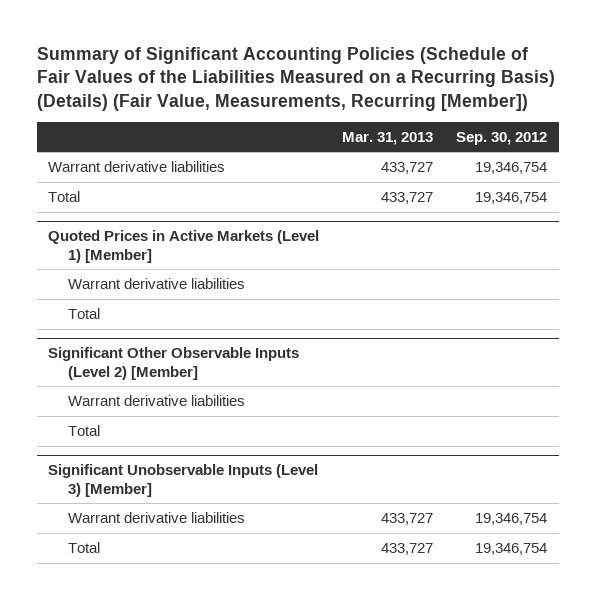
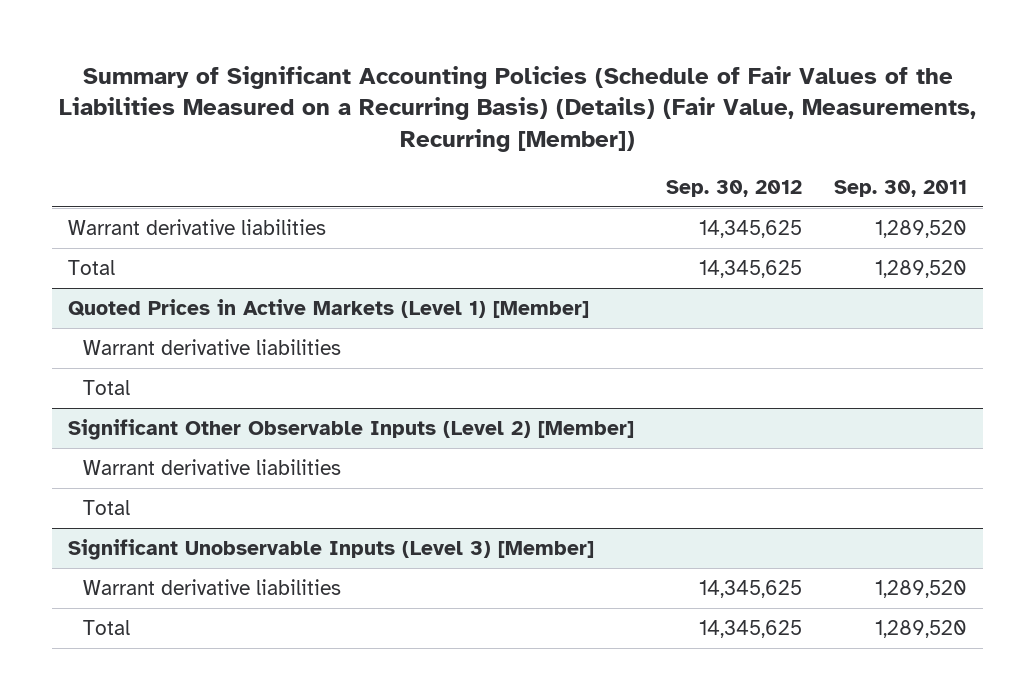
- | Mar. 31, 2013 | Sep. 30, 2012
+ | Sep. 30, 2012 | Sep. 30, 2011
- Warrant derivative liabilities | 433,727 | 19,346,754
- Total | 433,727 | 19,346,754
+ Warrant derivative liabilities | 14,345,625 | 1,289,520
+ Total | 14,345,625 | 1,289,520
@ Significant Unobservable Inputs (Level 3) [Member]
- Warrant derivative liabilities | 433,727 | 19,346,754
- Total | 433,727 | 19,346,754
+ Warrant derivative liabilities | 14,345,625 | 1,289,520
+ Total | 14,345,625 | 1,289,520

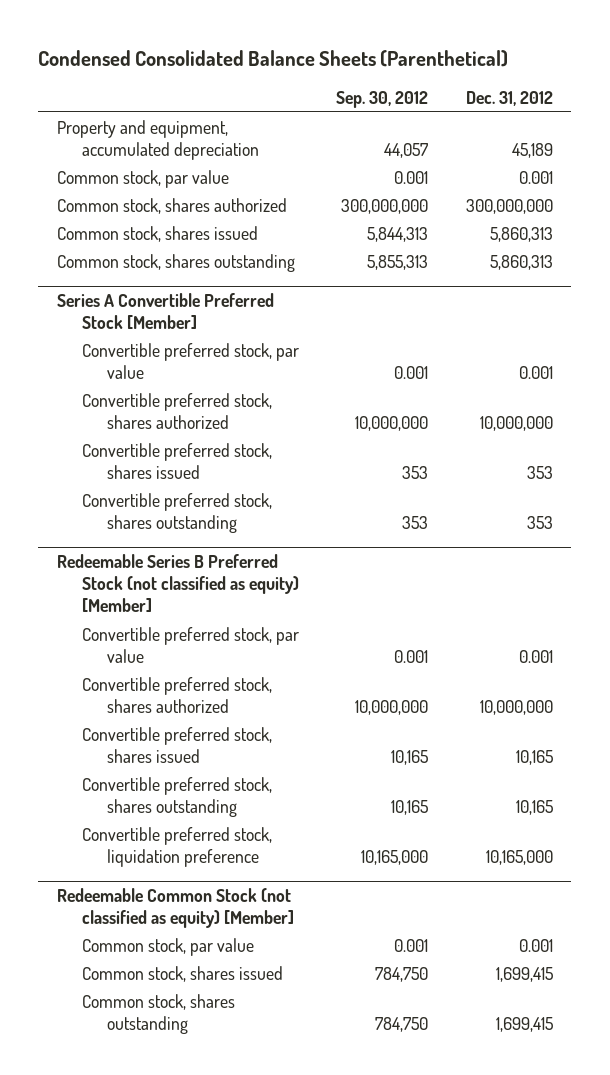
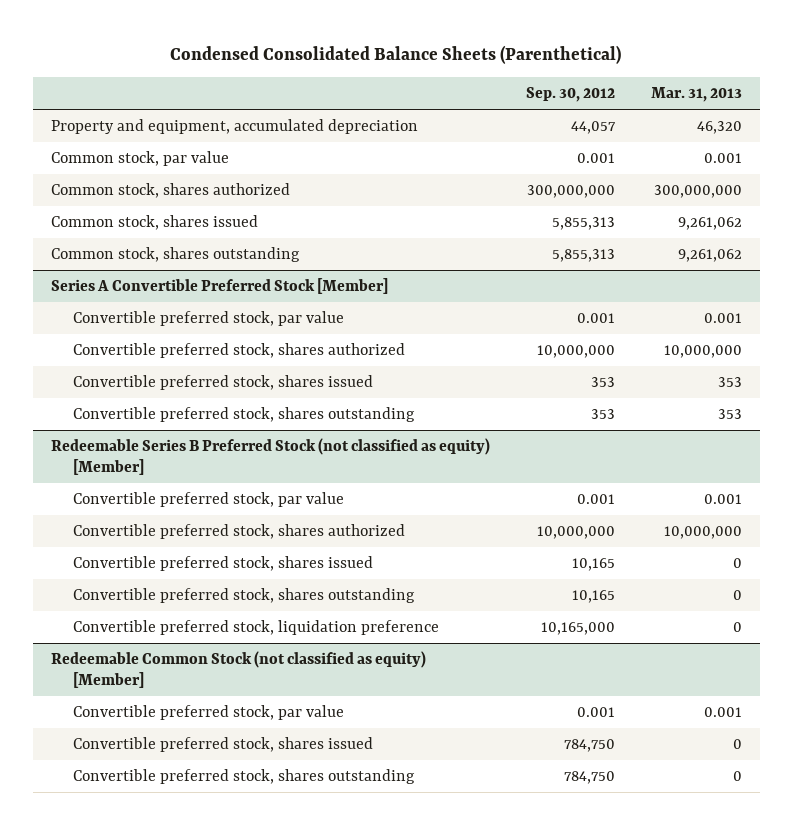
- | Sep. 30, 2012 | Dec. 31, 2012
+ | Sep. 30, 2012 | Mar. 31, 2013
- Common stock, shares issued | 5,844,313 | 5,860,313
+ Common stock, shares issued | 5,855,313 | 9,261,062
@ Redeemable Common Stock (not classified as equity) [Member]
- Common stock, par value | 0.001 | 0.001
- Common stock, shares issued | 784,750 | 1,699,415
- Common stock, shares outstanding | 784,750 | 1,699,415
+ Convertible preferred stock, par value | 0.001 | 0.001
+ Convertible preferred stock, shares issued | 784,750 | 0
+ Convertible preferred stock, shares outstanding | 784,750 | 0

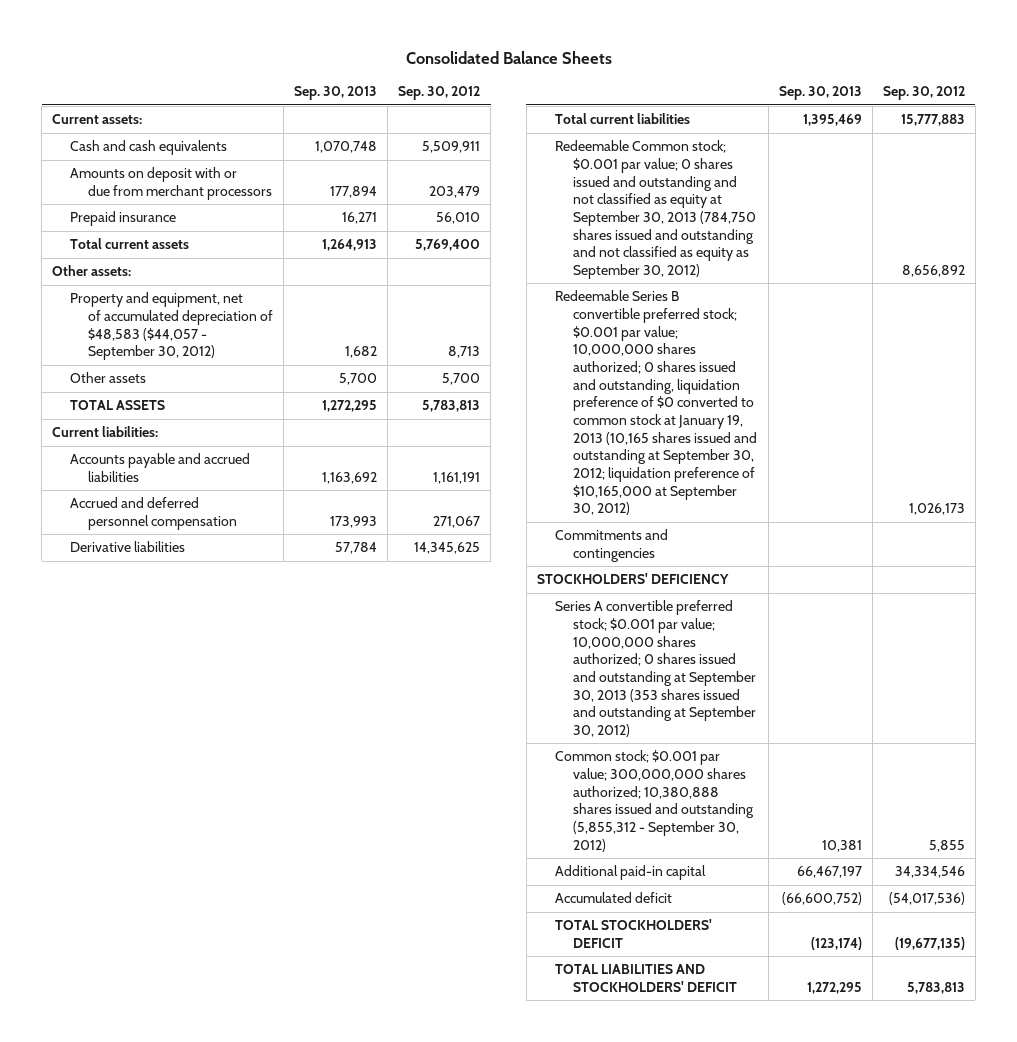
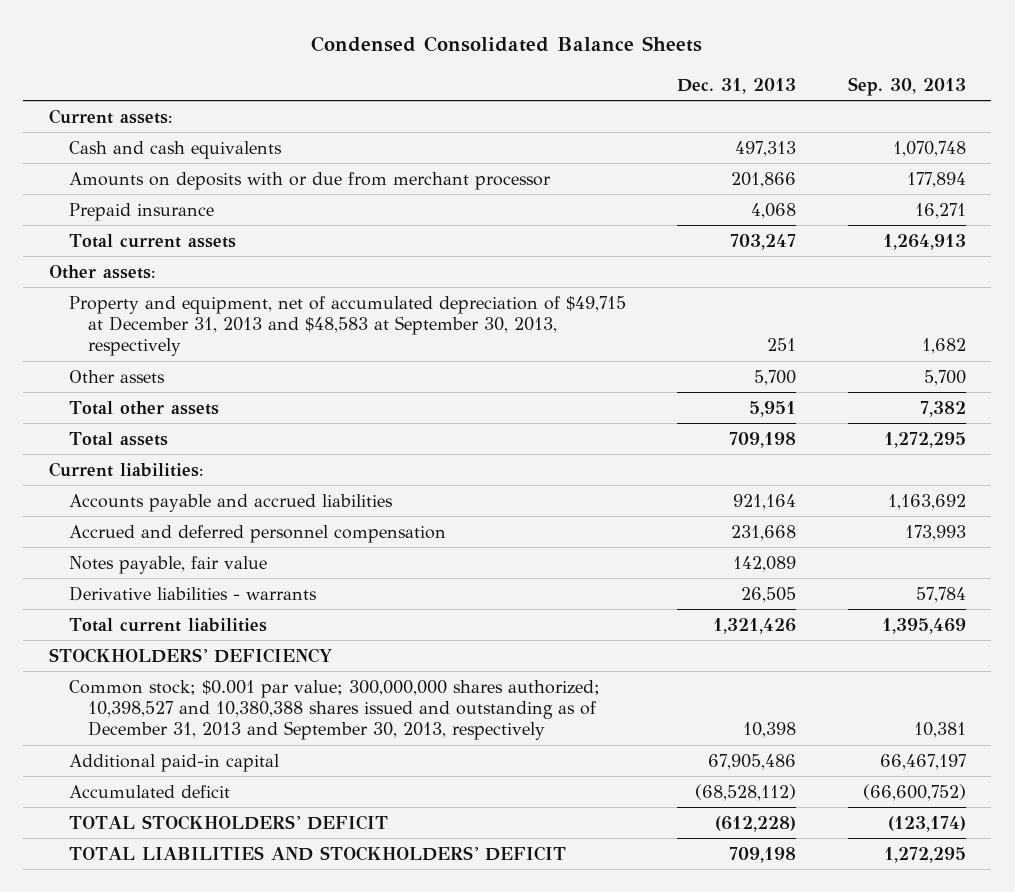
- Consolidated Balance Sheets
+ Condensed Consolidated Balance Sheets
- | Sep. 30, 2013 | Sep. 30, 2012
+ | Dec. 31, 2013 | Sep. 30, 2013
- Amounts on deposit with or due from merchant processors | 177,894 | 203,479
+ Amounts on deposits with or due from merchant processor | 201,866 | 177,894
- Property and equipment, net of accumulated depreciation of $48,583 ($44,057 - September 30, 2012) | 1,682 | 8,713
+ Property and equipment, net of accumulated depreciation of $49,715 at December 31, 2013 and $48,583 at September 30, 2013, respectively | 251 | 1,682
- TOTAL ASSETS | 1,272,295 | 5,783,813
+ Total other assets | 5,951 | 7,382
+ Total assets | 709,198 | 1,272,295
- Derivative liabilities | 57,784 | 14,345,625
+ Notes payable, fair value | 142,089 |
+ Derivative liabilities - warrants | 26,505 | 57,784
- Redeemable Common stock; $0.001 par value; 0 shares issued and outstanding and not classified as equity at September 30, 2013 (784,750 shares issued and outstanding and not classified as equity as September 30, 2012) | | 8,656,892
- Redeemable Series B convertible preferred stock; $0.001 par value; 10,000,000 shares authorized; 0 shares issued and outstanding, liquidation preference of $0 converted to common stock at January 19, 2013 (10,165 shares issued and outstanding at September 30, 2012; liquidation preference of $10,165,000 at September 30, 2012) | | 1,026,173
- Commitments and contingencies
- Series A convertible preferred stock; $0.001 par value; 10,000,000 shares authorized; 0 shares issued and outstanding at September 30, 2013 (353 shares issued and outstanding at September 30, 2012)
- Common stock; $0.001 par value; 300,000,000 shares authorized; 10,380,888 shares issued and outstanding (5,855,312 - September 30, 2012) | 10,381 | 5,855
+ Common stock; $0.001 par value; 300,000,000 shares authorized; 10,398,527 and 10,380,388 shares issued and outstanding as of December 31, 2013 and September 30, 2013, respectively | 10,398 | 10,381

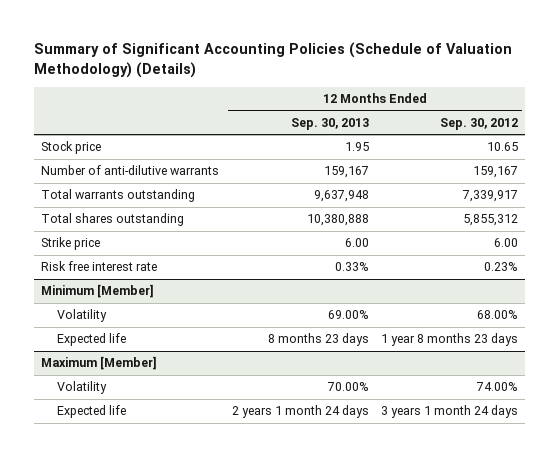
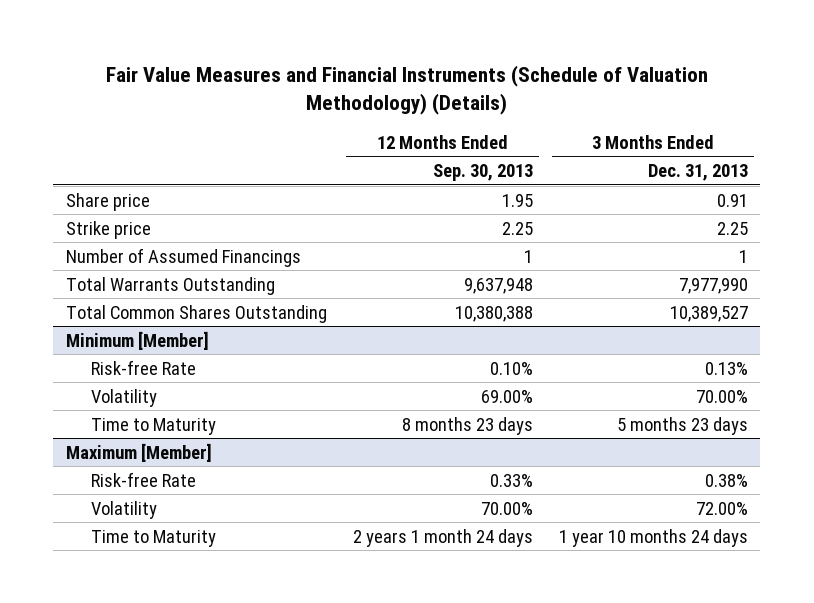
- Summary of Significant Accounting Policies (Schedule of Valuation Methodology) (Details)
+ Fair Value Measures and Financial Instruments (Schedule of Valuation Methodology) (Details)
- | 12 Months Ended Sep. 30, 2013 | 12 Months Ended Sep. 30, 2012
+ | 12 Months Ended Sep. 30, 2013 | 3 Months Ended Dec. 31, 2013
- Stock price | 1.95 | 10.65
- Number of anti-dilutive warrants | 159,167 | 159,167
- Total warrants outstanding | 9,637,948 | 7,339,917
- Total shares outstanding | 10,380,888 | 5,855,312
- Strike price | 6.00 | 6.00
- Risk free interest rate | 0.33% | 0.23%
+ Share price | 1.95 | 0.91
+ Strike price | 2.25 | 2.25
+ Number of Assumed Financings | 1 | 1
+ Total Warrants Outstanding | 9,637,948 | 7,977,990
+ Total Common Shares Outstanding | 10,380,388 | 10,389,527
@ Minimum [Member]
+ Risk-free Rate | 0.10% | 0.13%
- Expected life | 8 months 23 days | 1 year 8 months 23 days
+ Time to Maturity | 8 months 23 days | 5 months 23 days
@ Maximum [Member]
+ Risk-free Rate | 0.33% | 0.38%
- Expected life | 2 years 1 month 24 days | 3 years 1 month 24 days
+ Time to Maturity | 2 years 1 month 24 days | 1 year 10 months 24 days

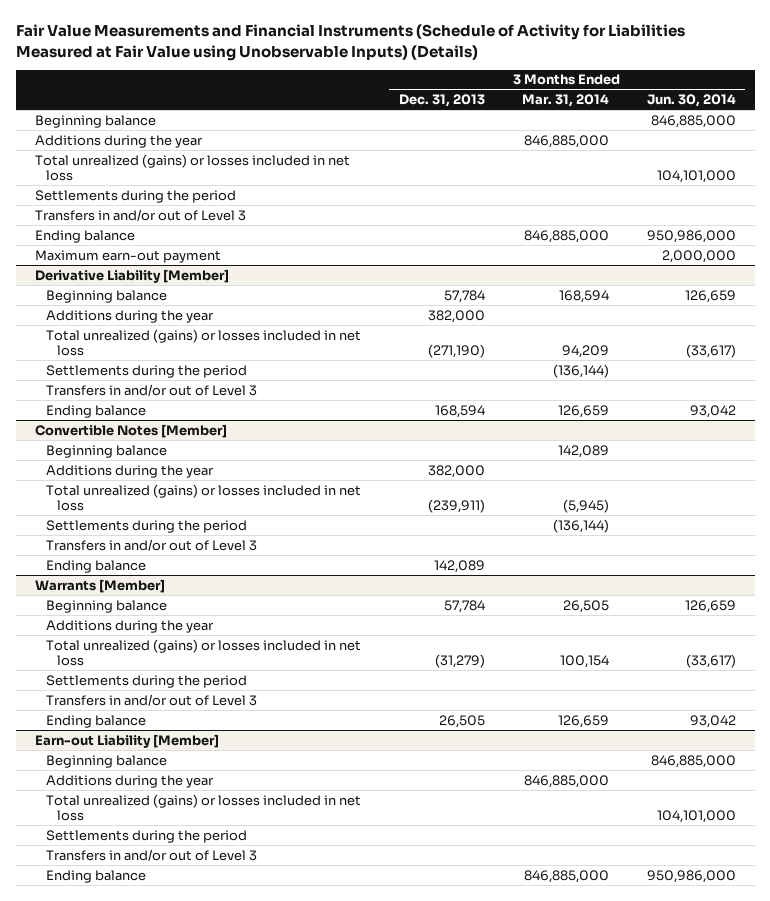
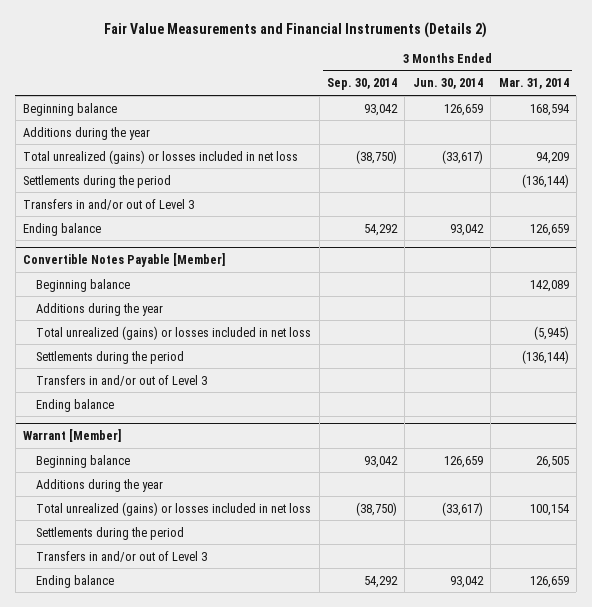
- Fair Value Measurements and Financial Instruments (Schedule of Activity for Liabilities Measured at Fair Value using Unobservable Inputs) (Details)
+ Fair Value Measurements and Financial Instruments (Details 2)
- | 3 Months Ended Dec. 31, 2013 | 3 Months Ended Mar. 31, 2014 | 3 Months Ended Jun. 30, 2014
+ | 3 Months Ended Sep. 30, 2014 | 3 Months Ended Jun. 30, 2014 | 3 Months Ended Mar. 31, 2014
- Beginning balance | | | 846,885,000
- Additions during the year | | 846,885,000 |
- Total unrealized (gains) or losses included in net loss | | | 104,101,000
- Settlements during the period
- Transfers in and/or out of Level 3
- Ending balance | | 846,885,000 | 950,986,000
- Maximum earn-out payment | | | 2,000,000
- Derivative Liability [Member]
- Convertible Notes [Member]
+ Convertible Notes Payable [Member]
- Warrants [Member]
+ Warrant [Member]
- Earn-out Liability [Member]
- Beginning balance | | | 846,885,000
- Additions during the year | | 846,885,000 |
- Total unrealized (gains) or losses included in net loss | | | 104,101,000
- Settlements during the period
- Transfers in and/or out of Level 3
- Ending balance | | 846,885,000 | 950,986,000

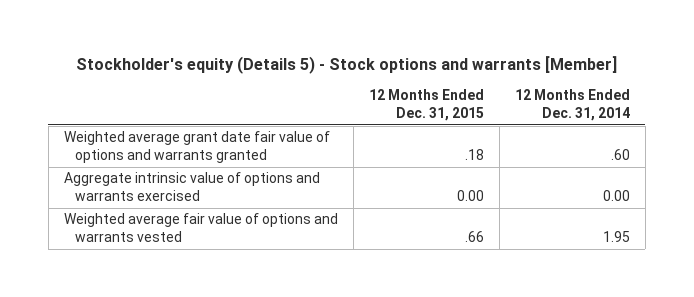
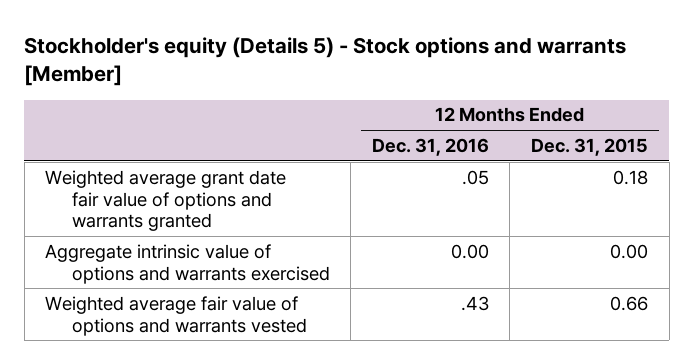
- | 12 Months Ended Dec. 31, 2015 | 12 Months Ended Dec. 31, 2014
+ | 12 Months Ended Dec. 31, 2016 | 12 Months Ended Dec. 31, 2015
- Weighted average grant date fair value of options and warrants granted | .18 | .60
+ Weighted average grant date fair value of options and warrants granted | .05 | 0.18
- Weighted average fair value of options and warrants vested | .66 | 1.95
+ Weighted average fair value of options and warrants vested | .43 | 0.66

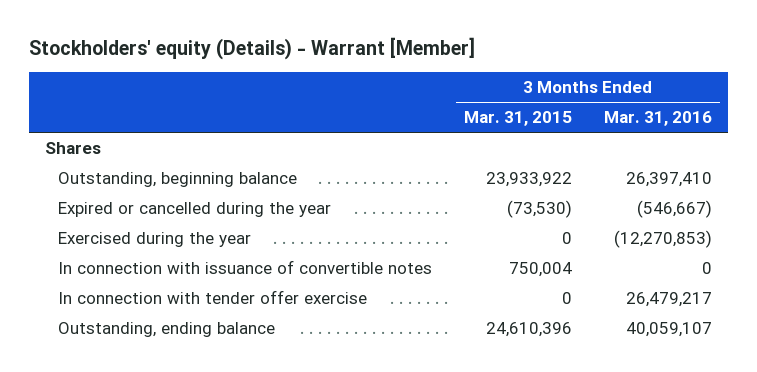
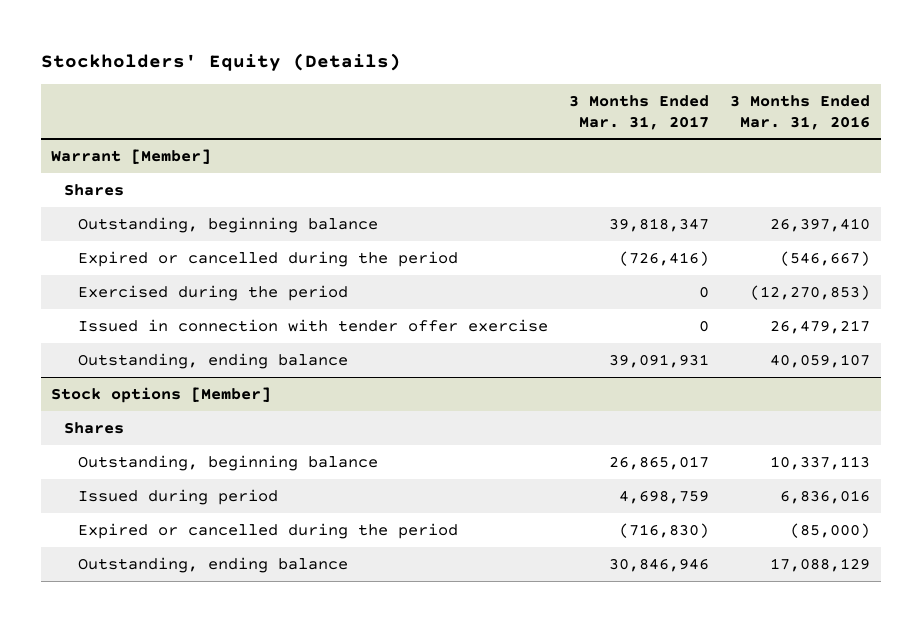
- Stockholders' equity (Details) - Warrant [Member]
+ Stockholders' Equity (Details)
- | 3 Months Ended Mar. 31, 2015 | 3 Months Ended Mar. 31, 2016
+ | 3 Months Ended Mar. 31, 2017 | 3 Months Ended Mar. 31, 2016
+ Warrant [Member]
- Expired or cancelled during the year | (73,530) | (546,667)
- Exercised during the year | 0 | (12,270,853)
- In connection with issuance of convertible notes | 750,004 | 0
- In connection with tender offer exercise | 0 | 26,479,217
+ Expired or cancelled during the period | (726,416) | (546,667)
+ Exercised during the period | 0 | (12,270,853)
+ Issued in connection with tender offer exercise | 0 | 26,479,217
+ Stock options [Member]
+ Shares
+ Outstanding, beginning balance | 26,865,017 | 10,337,113
+ Issued during period | 4,698,759 | 6,836,016
+ Expired or cancelled during the period | (716,830) | (85,000)
+ Outstanding, ending balance | 30,846,946 | 17,088,129

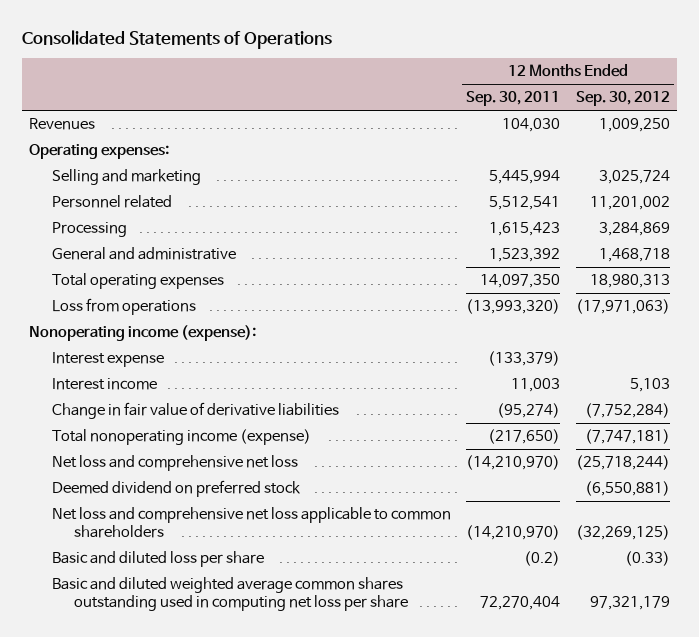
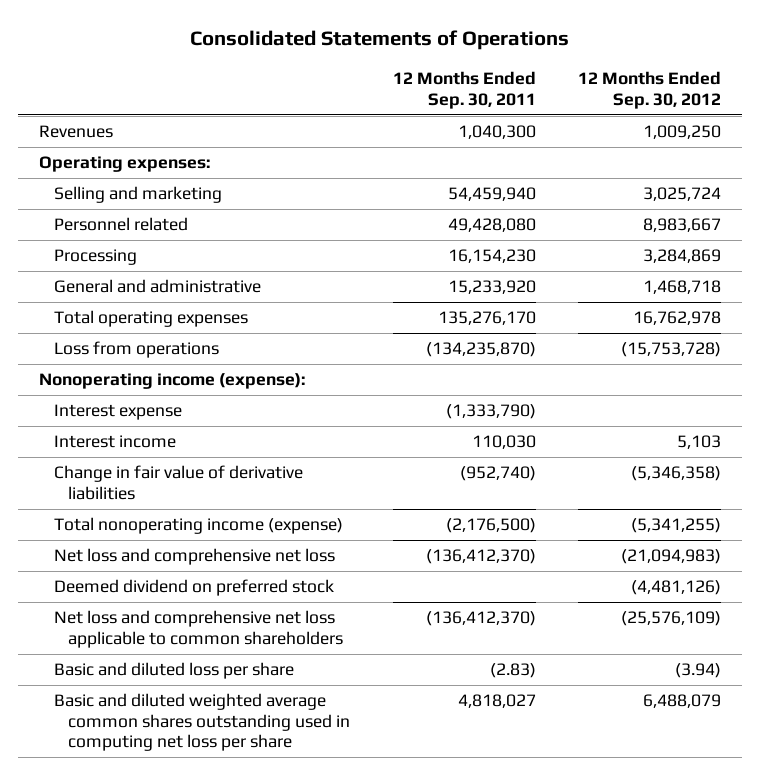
- Revenues | 104,030 | 1,009,250
+ Revenues | 1,040,300 | 1,009,250
- Selling and marketing | 5,445,994 | 3,025,724
- Personnel related | 5,512,541 | 11,201,002
- Processing | 1,615,423 | 3,284,869
- General and administrative | 1,523,392 | 1,468,718
- Total operating expenses | 14,097,350 | 18,980,313
- Loss from operations | (13,993,320) | (17,971,063)
+ Selling and marketing | 54,459,940 | 3,025,724
+ Personnel related | 49,428,080 | 8,983,667
+ Processing | 16,154,230 | 3,284,869
+ General and administrative | 15,233,920 | 1,468,718
+ Total operating expenses | 135,276,170 | 16,762,978
+ Loss from operations | (134,235,870) | (15,753,728)
- Interest expense | (133,379) |
- Interest income | 11,003 | 5,103
- Change in fair value of derivative liabilities | (95,274) | (7,752,284)
- Total nonoperating income (expense) | (217,650) | (7,747,181)
- Net loss and comprehensive net loss | (14,210,970) | (25,718,244)
- Deemed dividend on preferred stock | | (6,550,881)
- Net loss and comprehensive net loss applicable to common shareholders | (14,210,970) | (32,269,125)
- Basic and diluted loss per share | (0.2) | (0.33)
- Basic and diluted weighted average common shares outstanding used in computing net loss per share | 72,270,404 | 97,321,179
+ Interest expense | (1,333,790) |
+ Interest income | 110,030 | 5,103
+ Change in fair value of derivative liabilities | (952,740) | (5,346,358)
+ Total nonoperating income (expense) | (2,176,500) | (5,341,255)
+ Net loss and comprehensive net loss | (136,412,370) | (21,094,983)
+ Deemed dividend on preferred stock | | (4,481,126)
+ Net loss and comprehensive net loss applicable to common shareholders | (136,412,370) | (25,576,109)
+ Basic and diluted loss per share | (2.83) | (3.94)
+ Basic and diluted weighted average common shares outstanding used in computing net loss per share | 4,818,027 | 6,488,079

